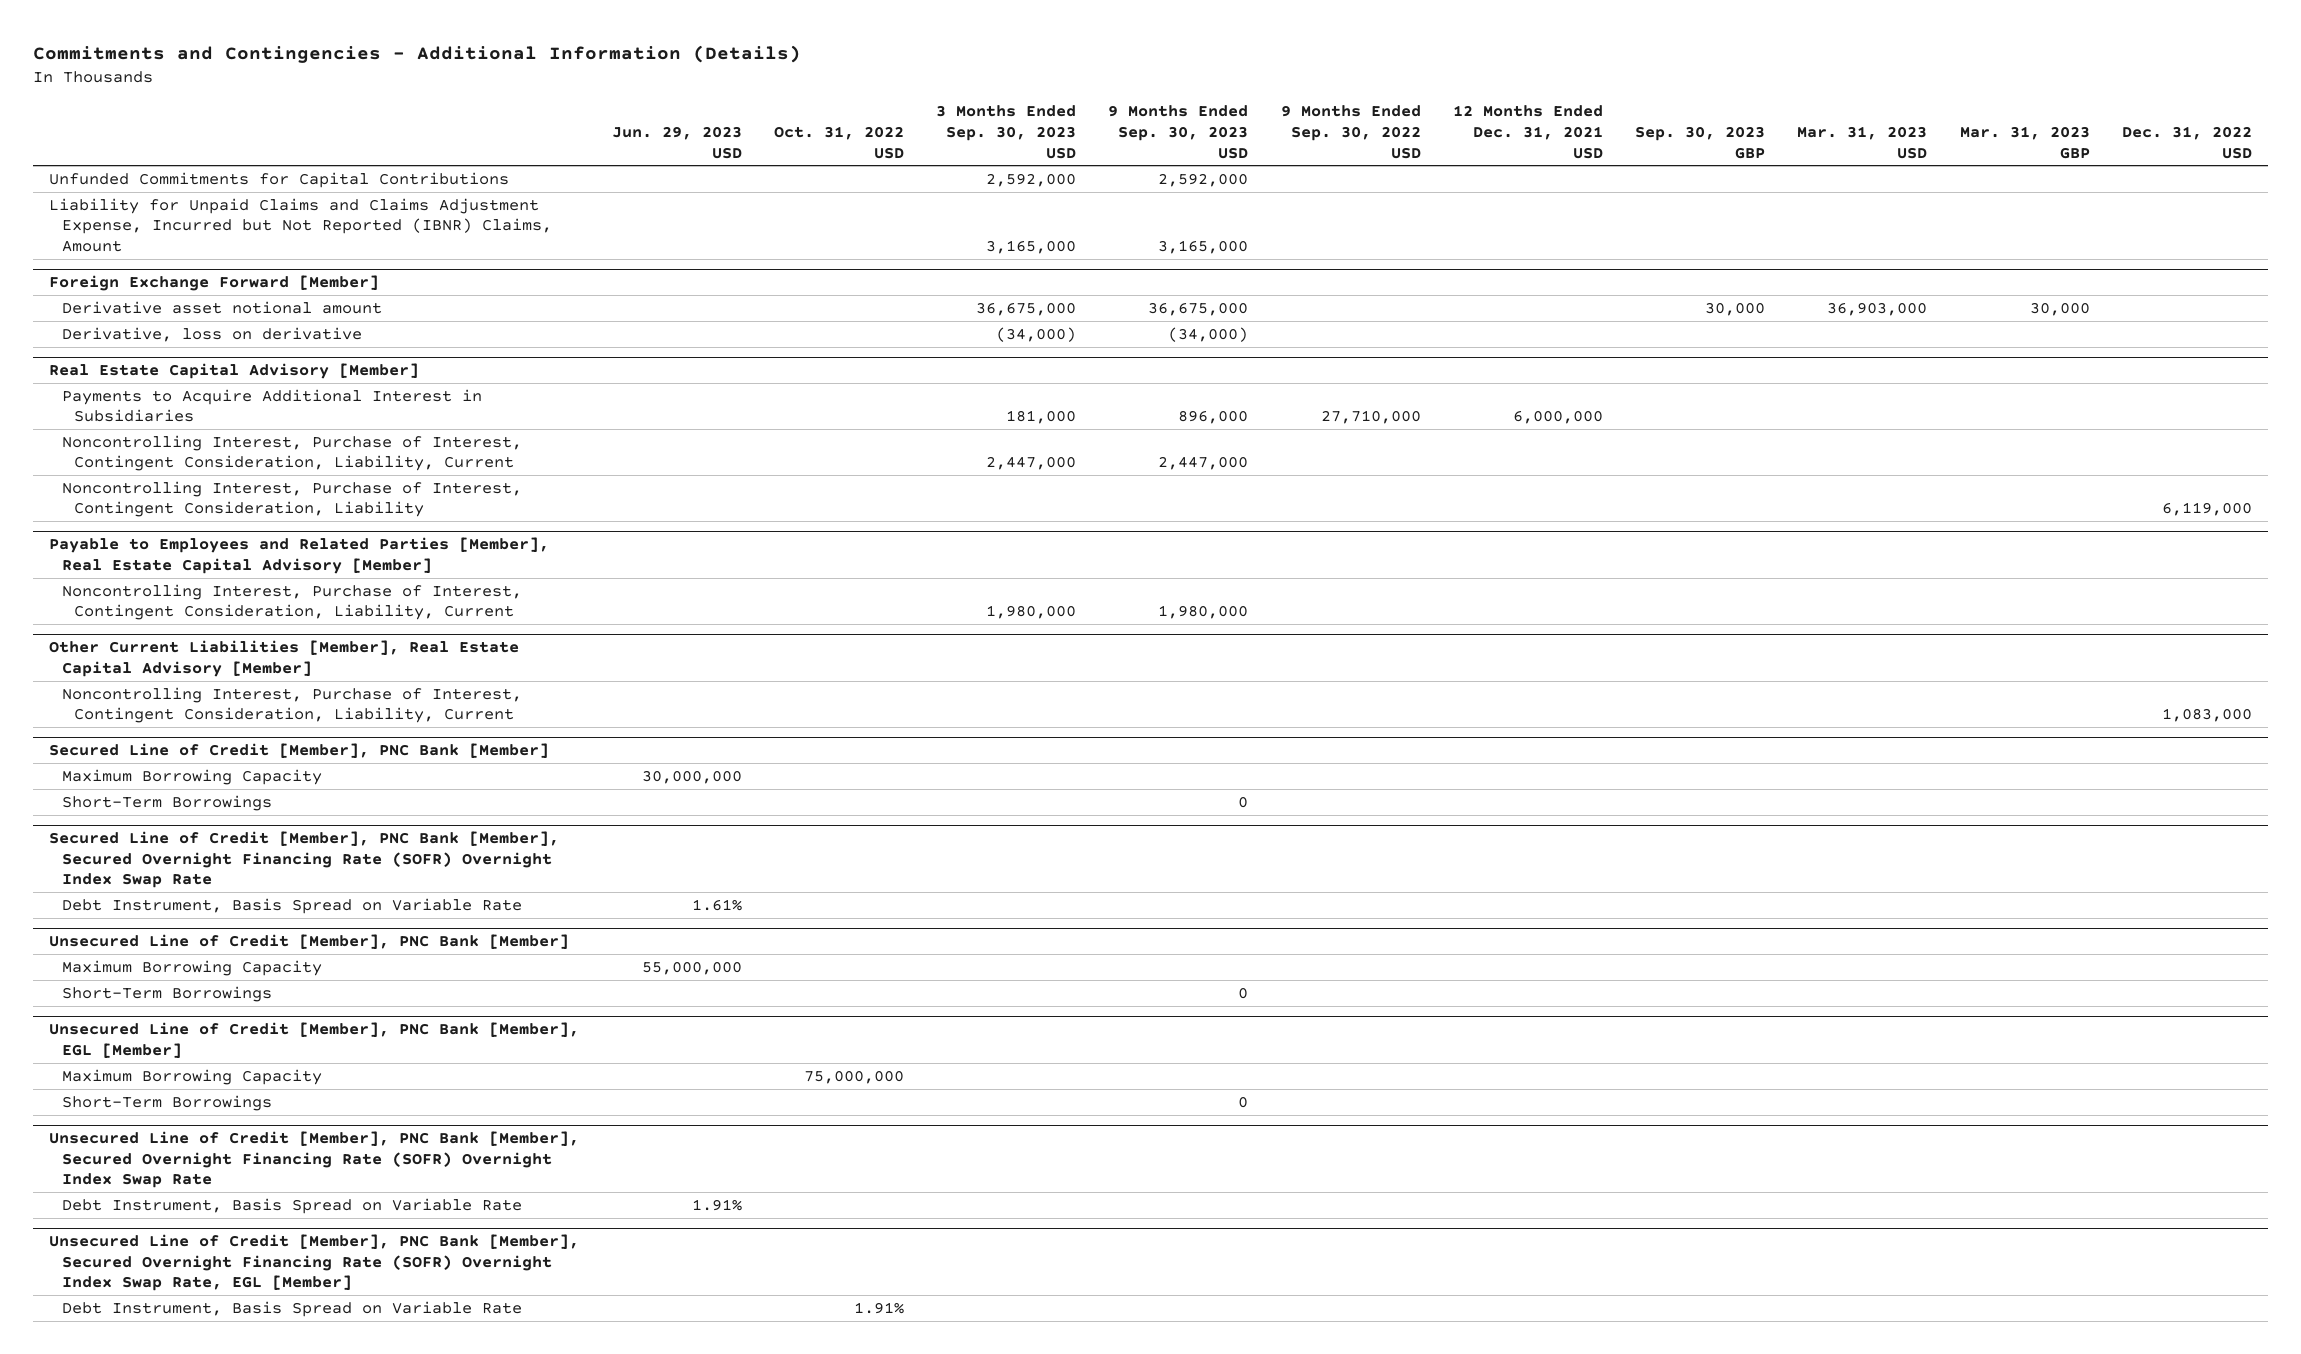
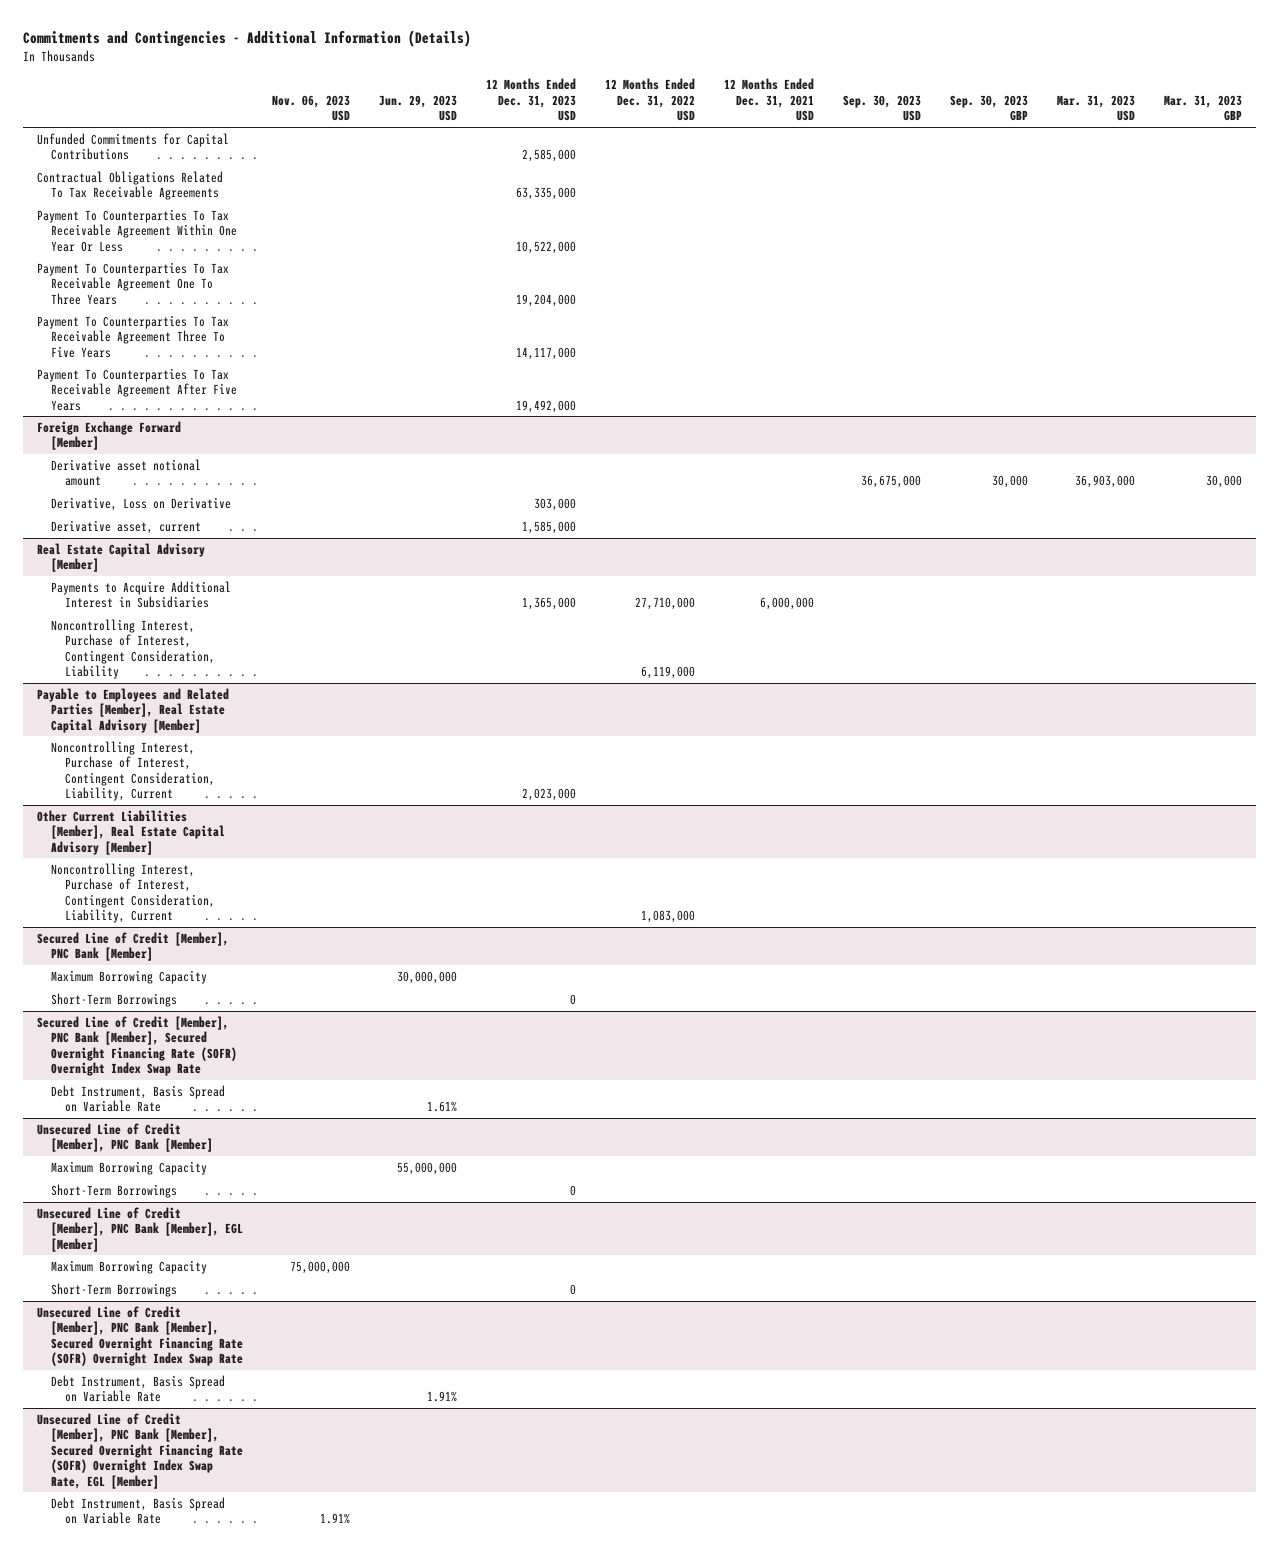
- | Jun. 29, 2023 USD | Oct. 31, 2022 USD | 3 Months Ended Sep. 30, 2023 USD | 9 Months Ended Sep. 30, 2023 USD | 9 Months Ended Sep. 30, 2022 USD | 12 Months Ended Dec. 31, 2021 USD | Sep. 30, 2023 GBP | Mar. 31, 2023 USD | Mar. 31, 2023 GBP | Dec. 31, 2022 USD
+ | Nov. 06, 2023 USD | Jun. 29, 2023 USD | 12 Months Ended Dec. 31, 2023 USD | 12 Months Ended Dec. 31, 2022 USD | 12 Months Ended Dec. 31, 2021 USD | Sep. 30, 2023 USD | Sep. 30, 2023 GBP | Mar. 31, 2023 USD | Mar. 31, 2023 GBP
- Liability for Unpaid Claims and Claims Adjustment Expense, Incurred but Not Reported (IBNR) Claims, Amount | | | 3,165,000 | 3,165,000 | | | | | |
+ Contractual Obligations Related To Tax Receivable Agreements | | | 63,335,000 | | | | | |
+ Payment To Counterparties To Tax Receivable Agreement Within One Year Or Less | | | 10,522,000 | | | | | |
+ Payment To Counterparties To Tax Receivable Agreement One To Three Years | | | 19,204,000 | | | | | |
+ Payment To Counterparties To Tax Receivable Agreement Three To Five Years | | | 14,117,000 | | | | | |
+ Payment To Counterparties To Tax Receivable Agreement After Five Years | | | 19,492,000 | | | | | |
@ Foreign Exchange Forward [Member]
- Derivative, loss on derivative | | | (34,000) | (34,000) | | | | | |
+ Derivative, Loss on Derivative | | | 303,000 | | | | | |
+ Derivative asset, current | | | 1,585,000 | | | | | |
@ Real Estate Capital Advisory [Member]
- Noncontrolling Interest, Purchase of Interest, Contingent Consideration, Liability, Current | | | 2,447,000 | 2,447,000 | | | | | |

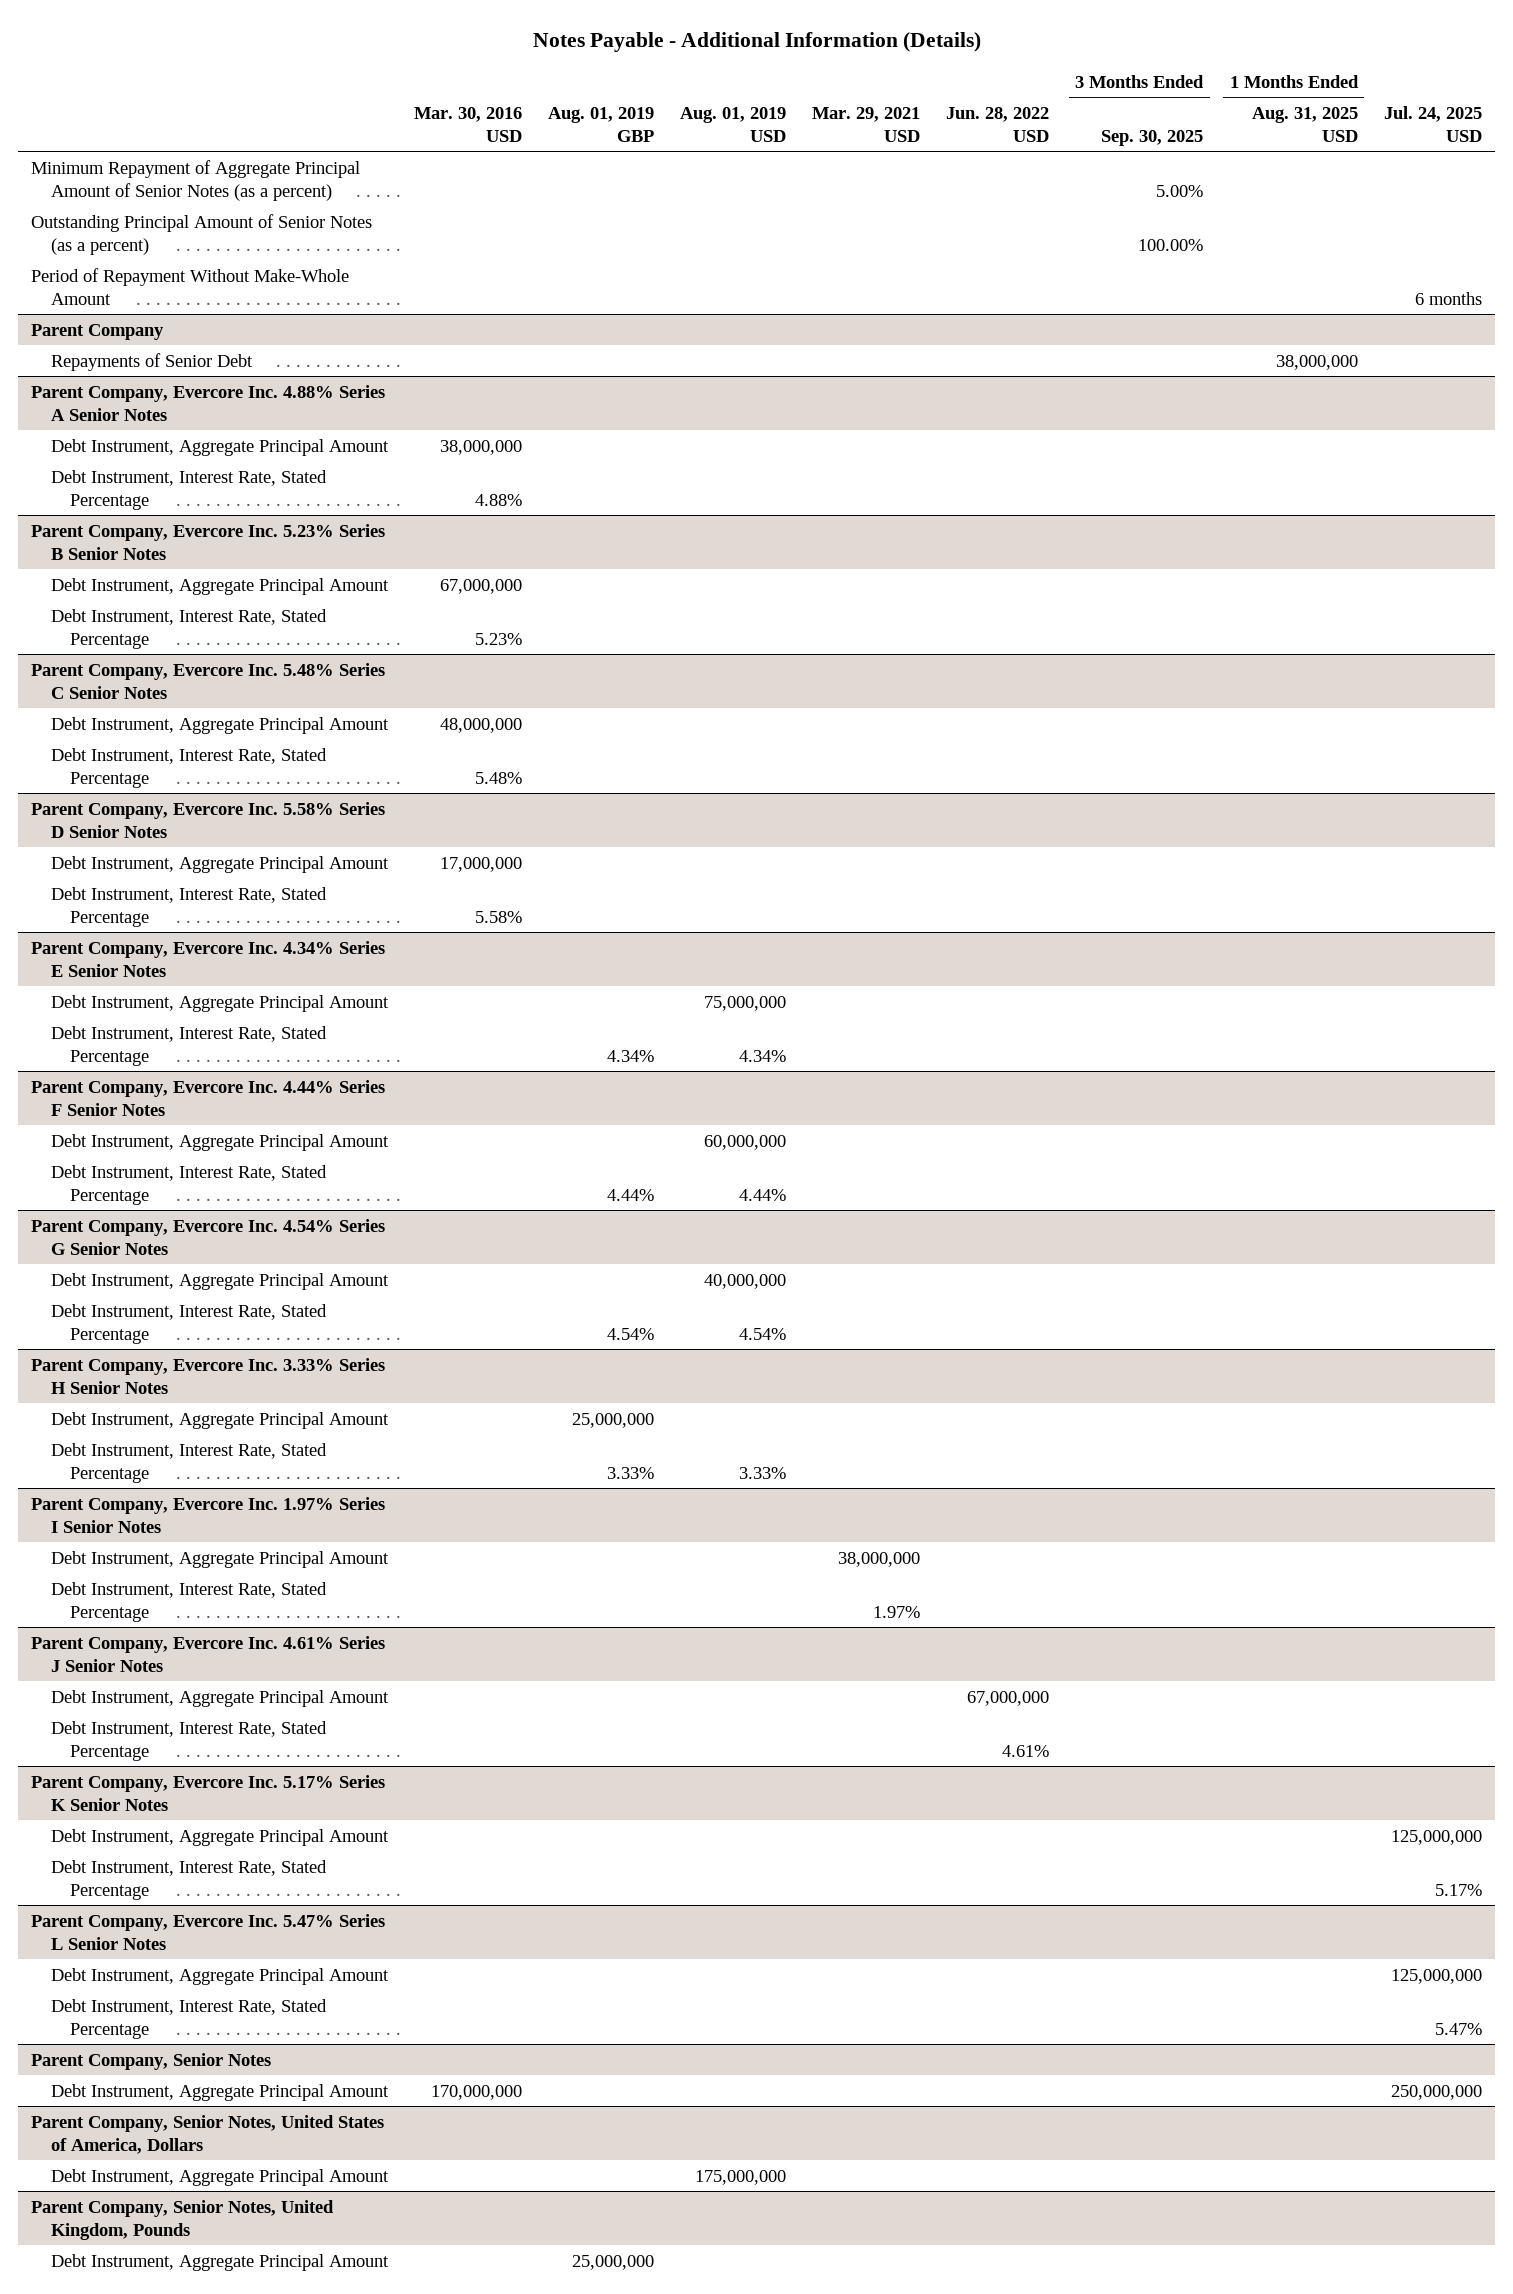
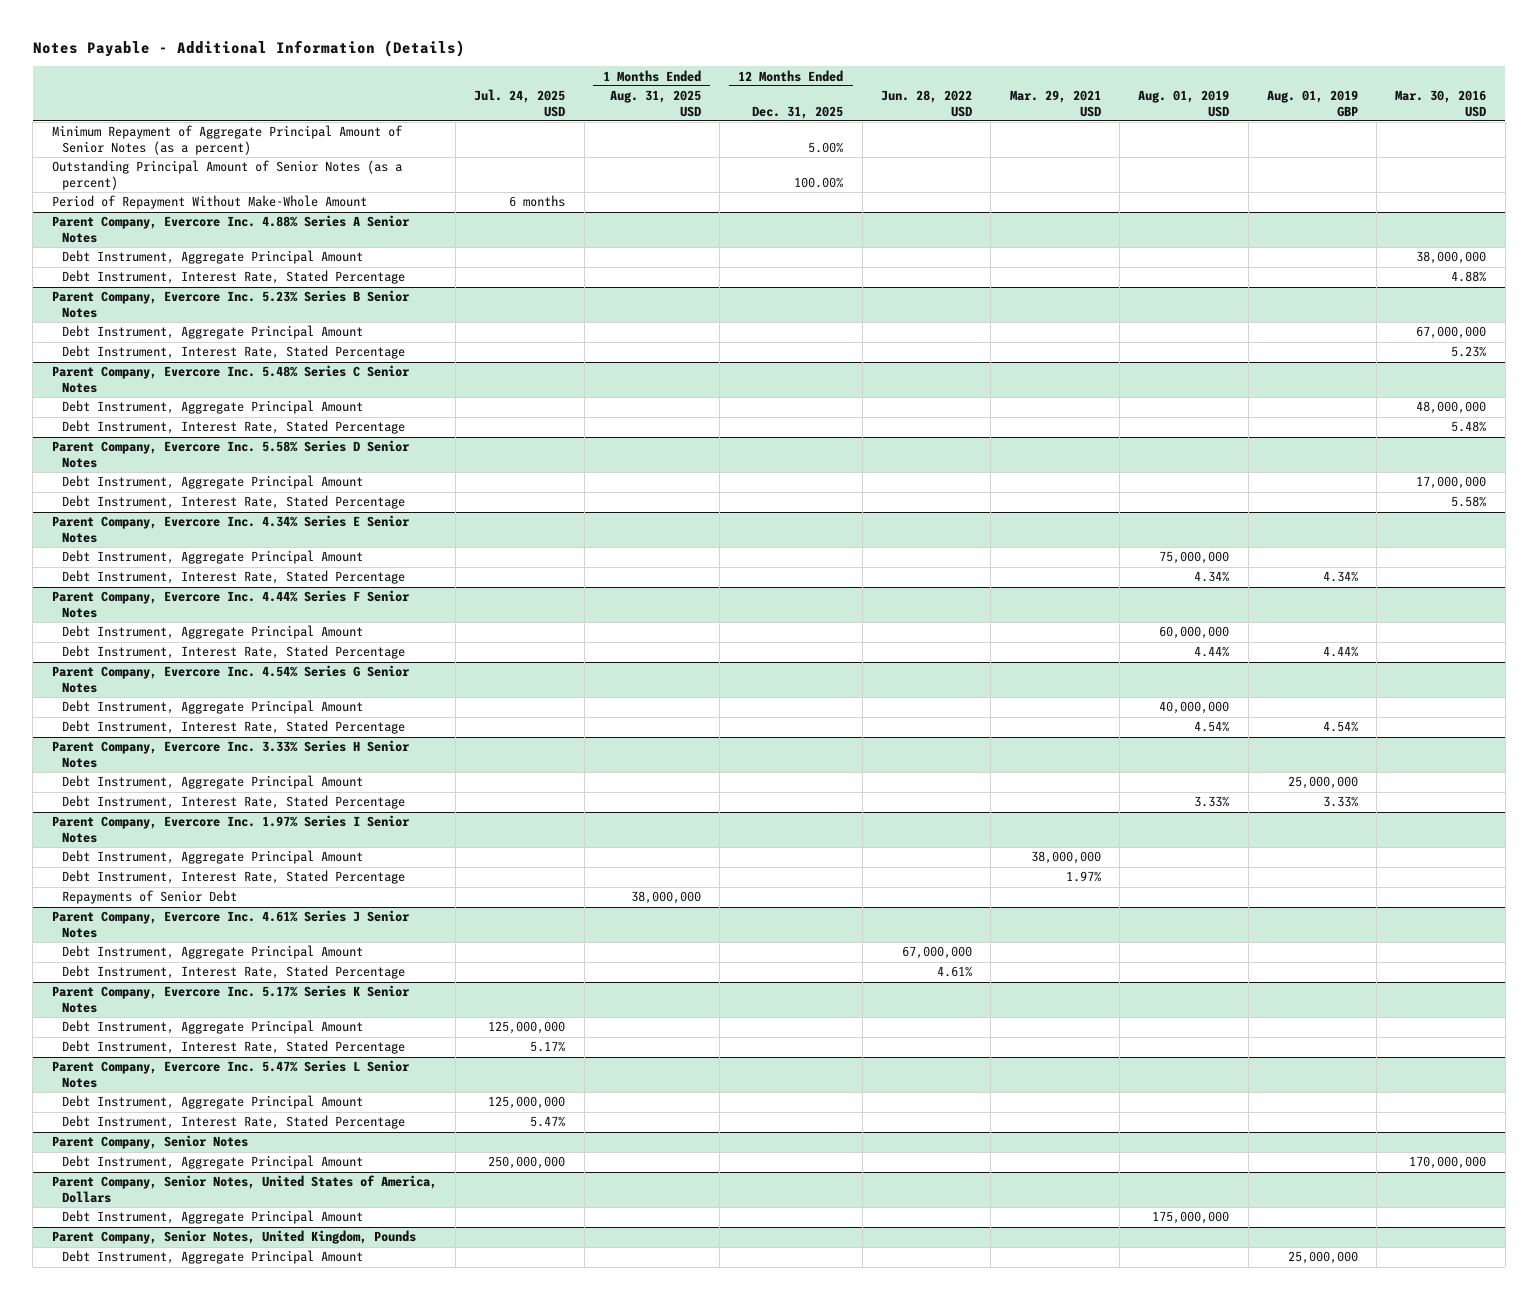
- | Mar. 30, 2016 USD | Aug. 01, 2019 GBP | Aug. 01, 2019 USD | Mar. 29, 2021 USD | Jun. 28, 2022 USD | 3 Months Ended Sep. 30, 2025 | 1 Months Ended Aug. 31, 2025 USD | Jul. 24, 2025 USD
+ | Jul. 24, 2025 USD | 1 Months Ended Aug. 31, 2025 USD | 12 Months Ended Dec. 31, 2025 | Jun. 28, 2022 USD | Mar. 29, 2021 USD | Aug. 01, 2019 USD | Aug. 01, 2019 GBP | Mar. 30, 2016 USD
- Parent Company
- Repayments of Senior Debt | | | | | | | 38,000,000 |
@ Parent Company, Evercore Inc. 1.97% Series I Senior Notes
+ Repayments of Senior Debt | | 38,000,000 | | | | | |

